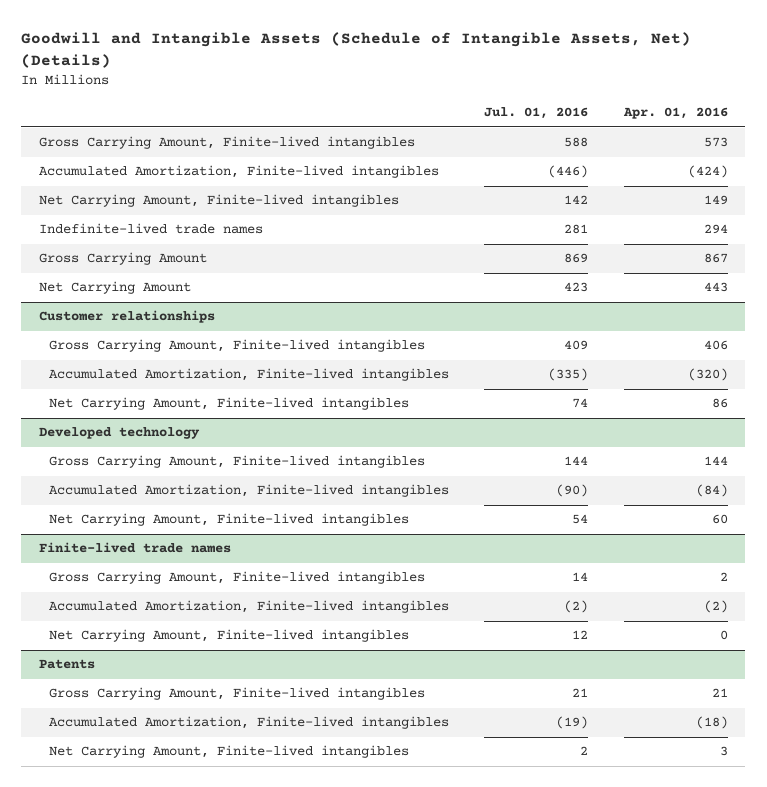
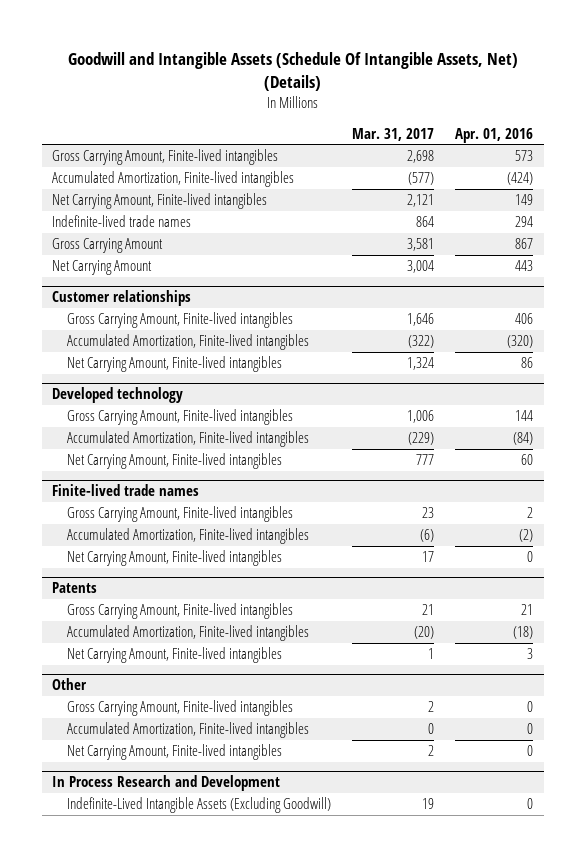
- Goodwill and Intangible Assets (Schedule of Intangible Assets, Net) (Details)
+ Goodwill and Intangible Assets (Schedule Of Intangible Assets, Net) (Details)
- | Jul. 01, 2016 | Apr. 01, 2016
+ | Mar. 31, 2017 | Apr. 01, 2016
+ Other
+ Gross Carrying Amount, Finite-lived intangibles | 2 | 0
+ Accumulated Amortization, Finite-lived intangibles | 0 | 0
+ Net Carrying Amount, Finite-lived intangibles | 2 | 0
+ In Process Research and Development
+ Indefinite-Lived Intangible Assets (Excluding Goodwill) | 19 | 0

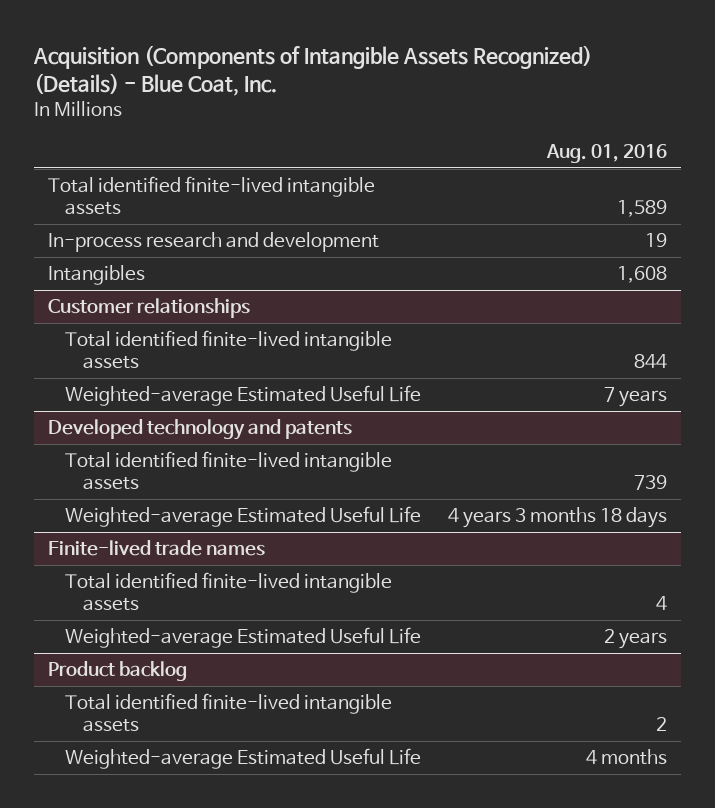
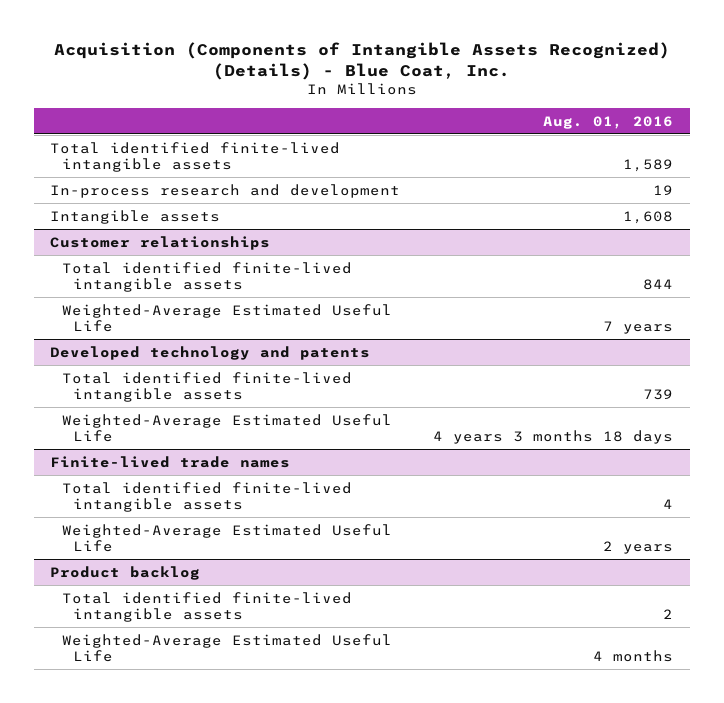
- Intangibles | 1,608
+ Intangible assets | 1,608
@ Customer relationships
- Weighted-average Estimated Useful Life | 7 years
+ Weighted-Average Estimated Useful Life | 7 years
@ Developed technology and patents
- Weighted-average Estimated Useful Life | 4 years 3 months 18 days
+ Weighted-Average Estimated Useful Life | 4 years 3 months 18 days
@ Finite-lived trade names
- Weighted-average Estimated Useful Life | 2 years
+ Weighted-Average Estimated Useful Life | 2 years
@ Product backlog
- Weighted-average Estimated Useful Life | 4 months
+ Weighted-Average Estimated Useful Life | 4 months

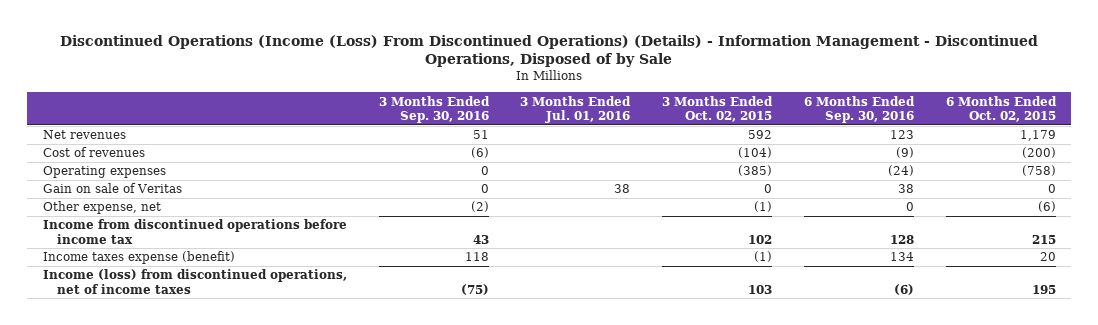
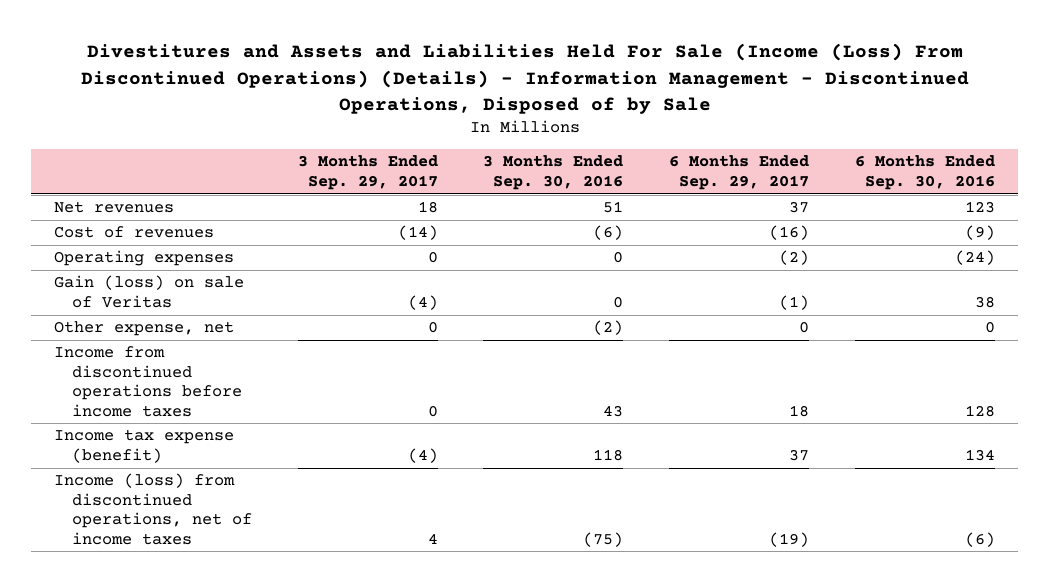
- Discontinued Operations (Income (Loss) From Discontinued Operations) (Details) - Information Management - Discontinued Operations, Disposed of by Sale
+ Divestitures and Assets and Liabilities Held For Sale (Income (Loss) From Discontinued Operations) (Details) - Information Management - Discontinued Operations, Disposed of by Sale
- | 3 Months Ended Sep. 30, 2016 | 3 Months Ended Jul. 01, 2016 | 3 Months Ended Oct. 02, 2015 | 6 Months Ended Sep. 30, 2016 | 6 Months Ended Oct. 02, 2015
+ | 3 Months Ended Sep. 29, 2017 | 3 Months Ended Sep. 30, 2016 | 6 Months Ended Sep. 29, 2017 | 6 Months Ended Sep. 30, 2016
- Gain on sale of Veritas | 0 | 38 | 0 | 38 | 0
+ Gain (loss) on sale of Veritas | (4) | 0 | (1) | 38
- Income from discontinued operations before income tax | 43 | | 102 | 128 | 215
- Income taxes expense (benefit) | 118 | | (1) | 134 | 20
+ Income from discontinued operations before income taxes | 0 | 43 | 18 | 128
+ Income tax expense (benefit) | (4) | 118 | 37 | 134

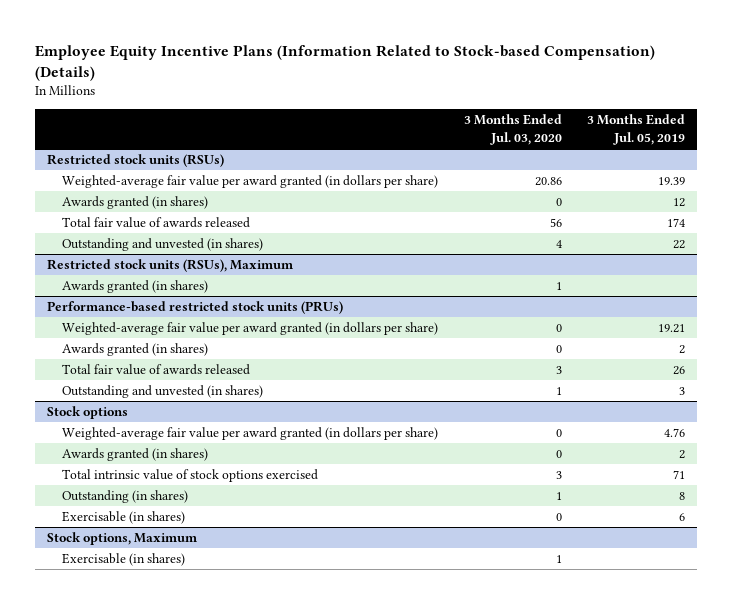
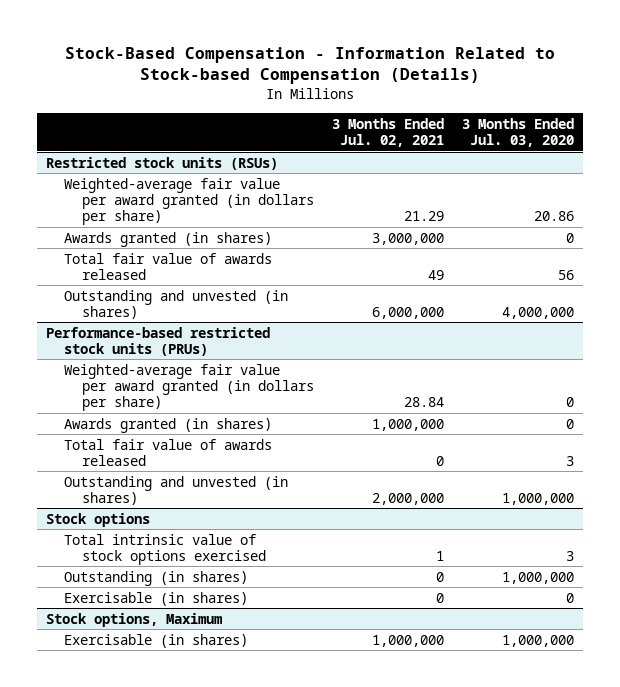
- Employee Equity Incentive Plans (Information Related to Stock-based Compensation) (Details)
+ Stock-Based Compensation - Information Related to Stock-based Compensation (Details)
- | 3 Months Ended Jul. 03, 2020 | 3 Months Ended Jul. 05, 2019
+ | 3 Months Ended Jul. 02, 2021 | 3 Months Ended Jul. 03, 2020
@ Restricted stock units (RSUs)
- Outstanding and unvested (in shares) | 4 | 22
- Restricted stock units (RSUs), Maximum
- Awards granted (in shares) | 1 |
@ Restricted stock units (RSUs)
+ Outstanding and unvested (in shares) | 6,000,000 | 4,000,000
@ Performance-based restricted stock units (PRUs)
- Outstanding and unvested (in shares) | 1 | 3
+ Outstanding and unvested (in shares) | 2,000,000 | 1,000,000
@ Stock options
- Weighted-average fair value per award granted (in dollars per share) | 0 | 4.76
- Awards granted (in shares) | 0 | 2
- Outstanding (in shares) | 1 | 8
+ Outstanding (in shares) | 0 | 1,000,000
@ Stock options, Maximum
- Exercisable (in shares) | 1 |
+ Exercisable (in shares) | 1,000,000 | 1,000,000

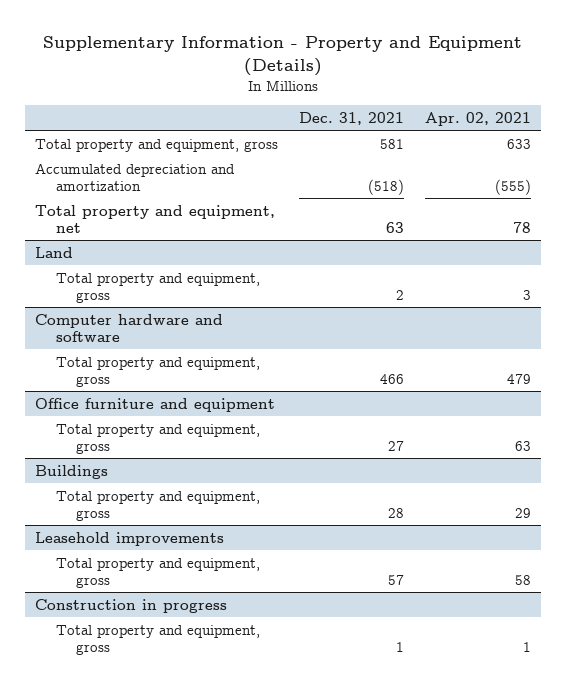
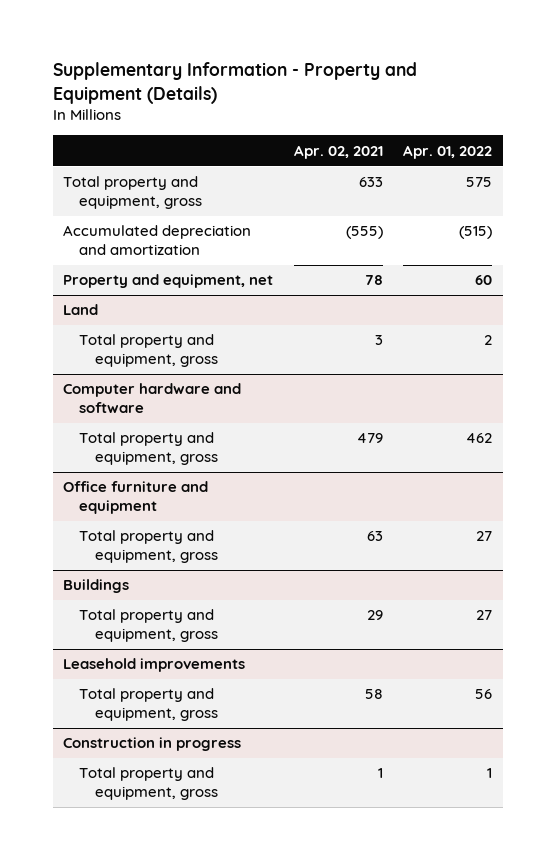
- | Dec. 31, 2021 | Apr. 02, 2021
+ | Apr. 02, 2021 | Apr. 01, 2022
- Total property and equipment, net | 63 | 78
+ Property and equipment, net | 78 | 60

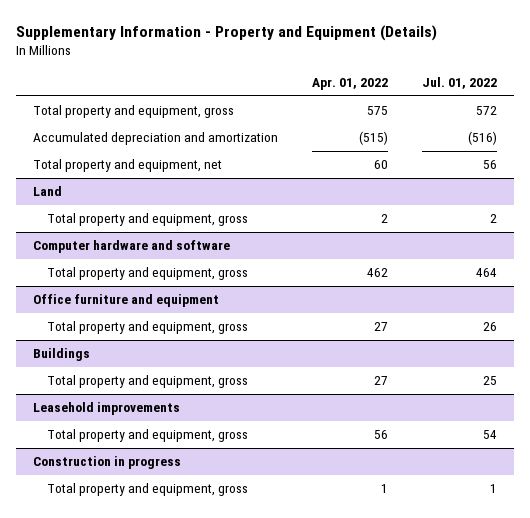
- | Apr. 02, 2021 | Apr. 01, 2022
+ | Apr. 01, 2022 | Jul. 01, 2022
- Property and equipment, net | 78 | 60
+ Total property and equipment, net | 60 | 56

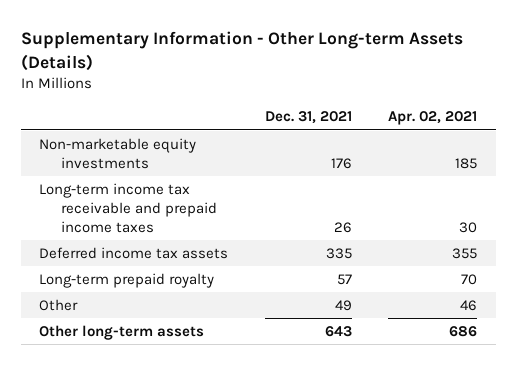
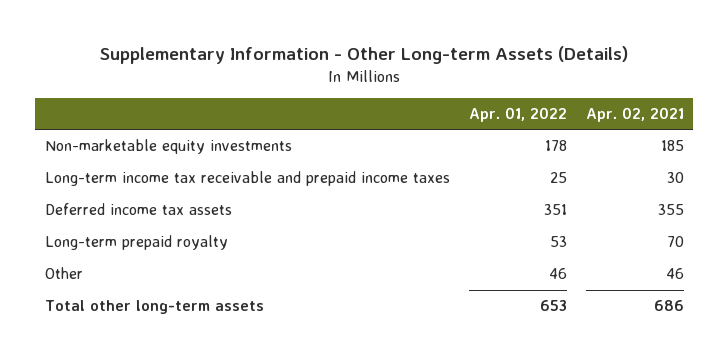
- | Dec. 31, 2021 | Apr. 02, 2021
+ | Apr. 01, 2022 | Apr. 02, 2021
- Other long-term assets | 643 | 686
+ Total other long-term assets | 653 | 686

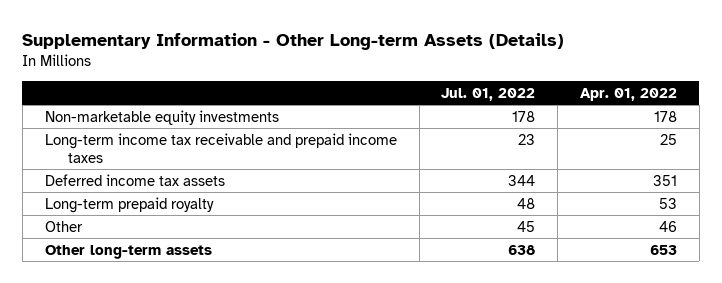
- | Apr. 01, 2022 | Apr. 02, 2021
+ | Jul. 01, 2022 | Apr. 01, 2022
- Total other long-term assets | 653 | 686
+ Other long-term assets | 638 | 653

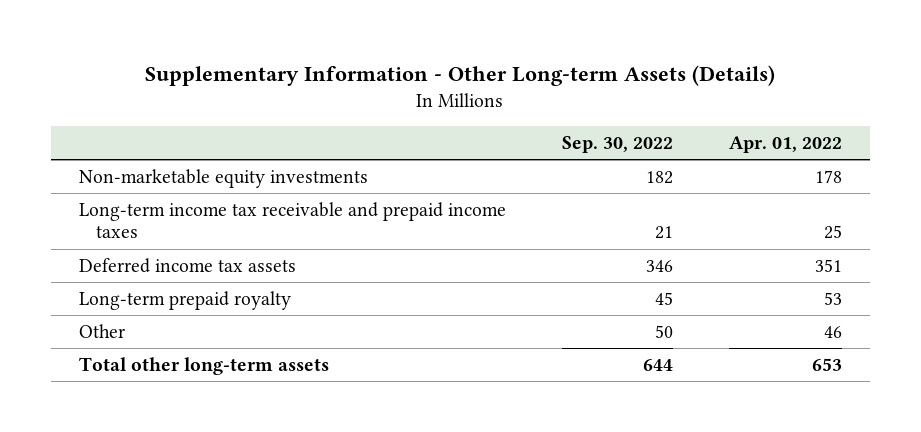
- | Jul. 01, 2022 | Apr. 01, 2022
+ | Sep. 30, 2022 | Apr. 01, 2022
- Other long-term assets | 638 | 653
+ Total other long-term assets | 644 | 653

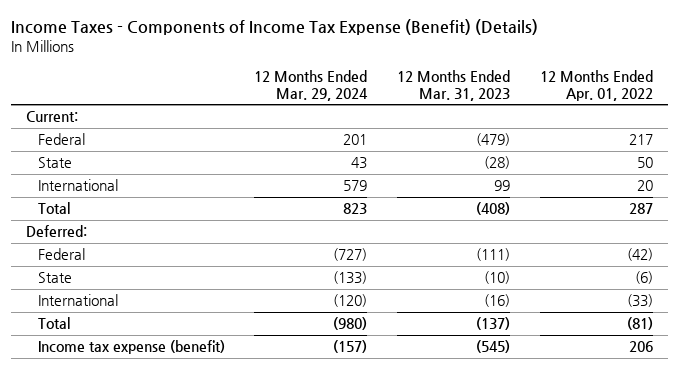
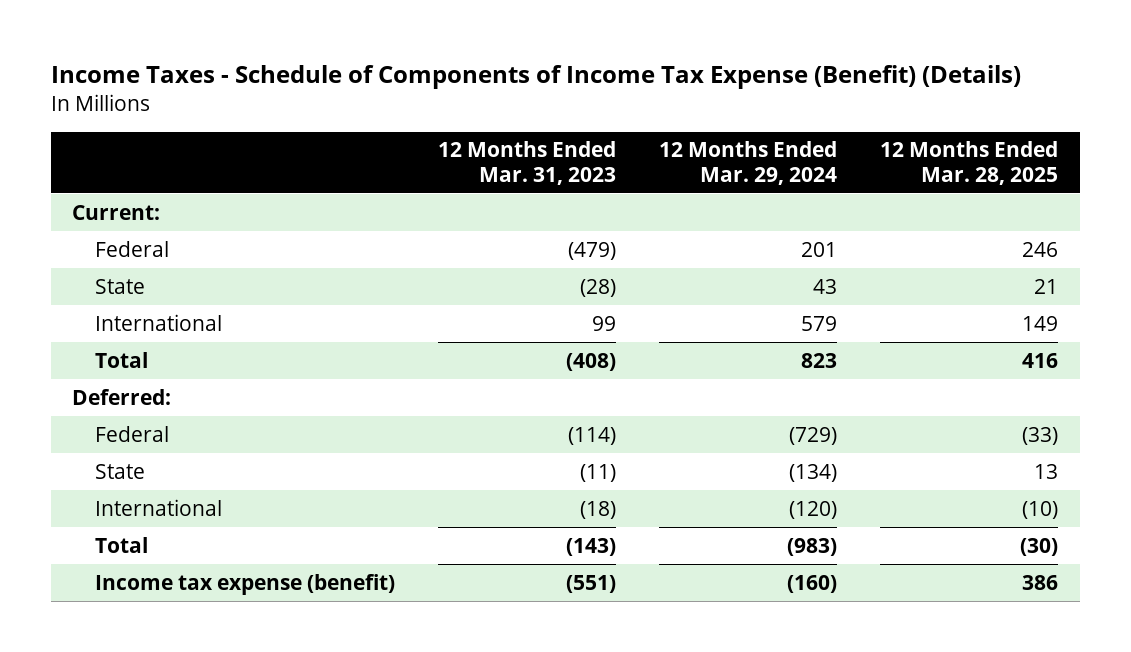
- Income Taxes - Components of Income Tax Expense (Benefit) (Details)
+ Income Taxes - Schedule of Components of Income Tax Expense (Benefit) (Details)
- | 12 Months Ended Mar. 29, 2024 | 12 Months Ended Mar. 31, 2023 | 12 Months Ended Apr. 01, 2022
+ | 12 Months Ended Mar. 31, 2023 | 12 Months Ended Mar. 29, 2024 | 12 Months Ended Mar. 28, 2025
- Federal | (727) | (111) | (42)
- State | (133) | (10) | (6)
- International | (120) | (16) | (33)
- Total | (980) | (137) | (81)
- Income tax expense (benefit) | (157) | (545) | 206
+ Federal | (114) | (729) | (33)
+ State | (11) | (134) | 13
+ International | (18) | (120) | (10)
+ Total | (143) | (983) | (30)
+ Income tax expense (benefit) | (551) | (160) | 386

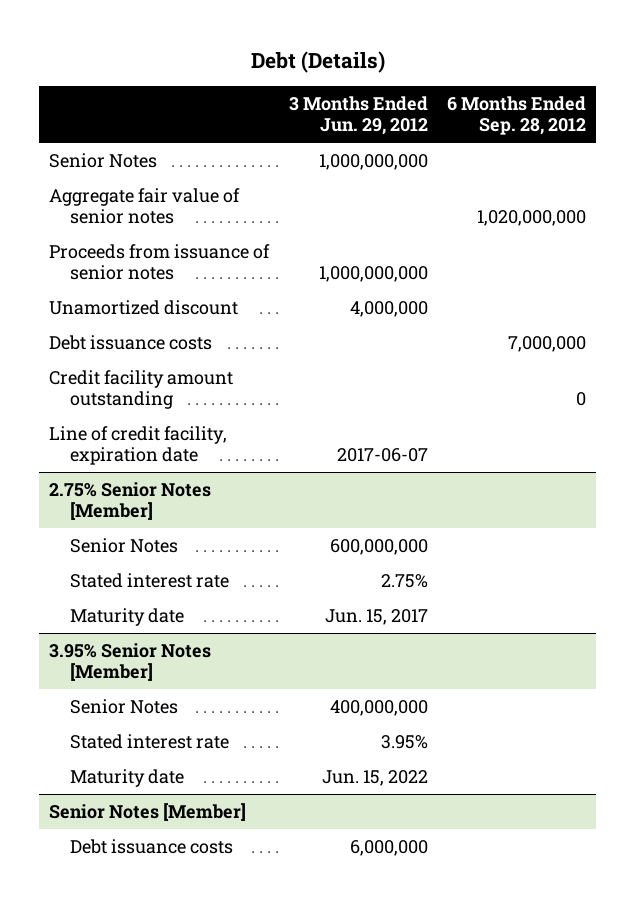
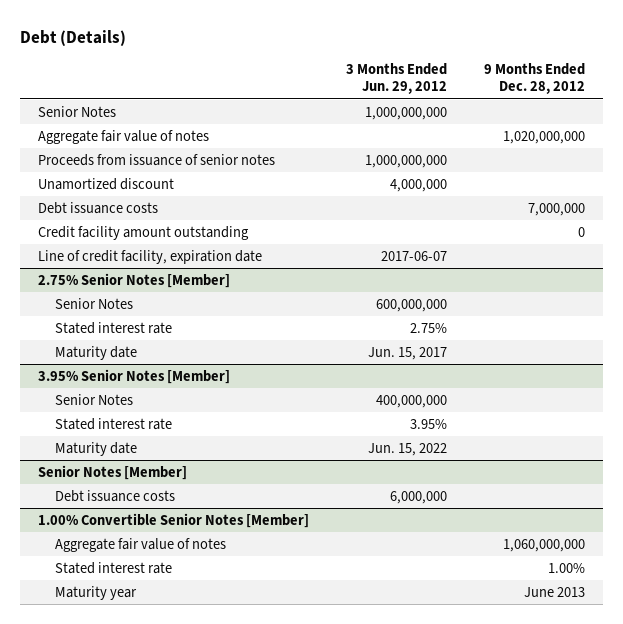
- | 3 Months Ended Jun. 29, 2012 | 6 Months Ended Sep. 28, 2012
+ | 3 Months Ended Jun. 29, 2012 | 9 Months Ended Dec. 28, 2012
- Aggregate fair value of senior notes | | 1,020,000,000
+ Aggregate fair value of notes | | 1,020,000,000
+ 1.00% Convertible Senior Notes [Member]
+ Aggregate fair value of notes | | 1,060,000,000
+ Stated interest rate | | 1.00%
+ Maturity year | | June 2013

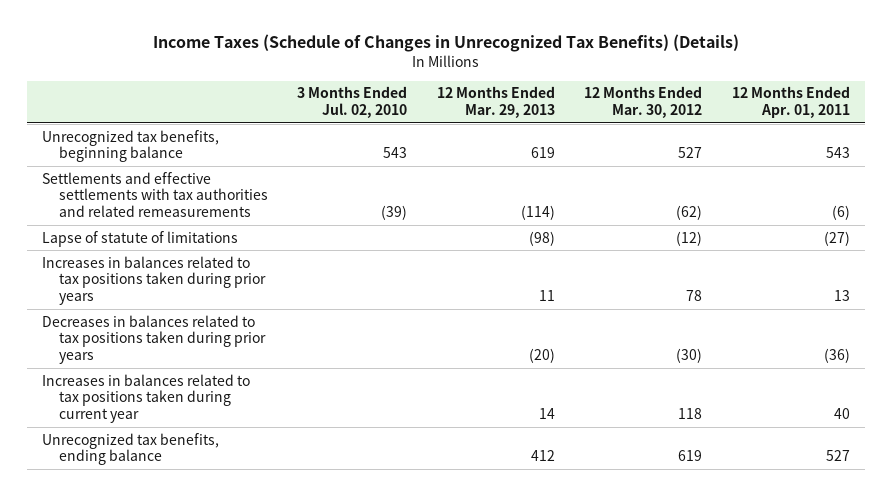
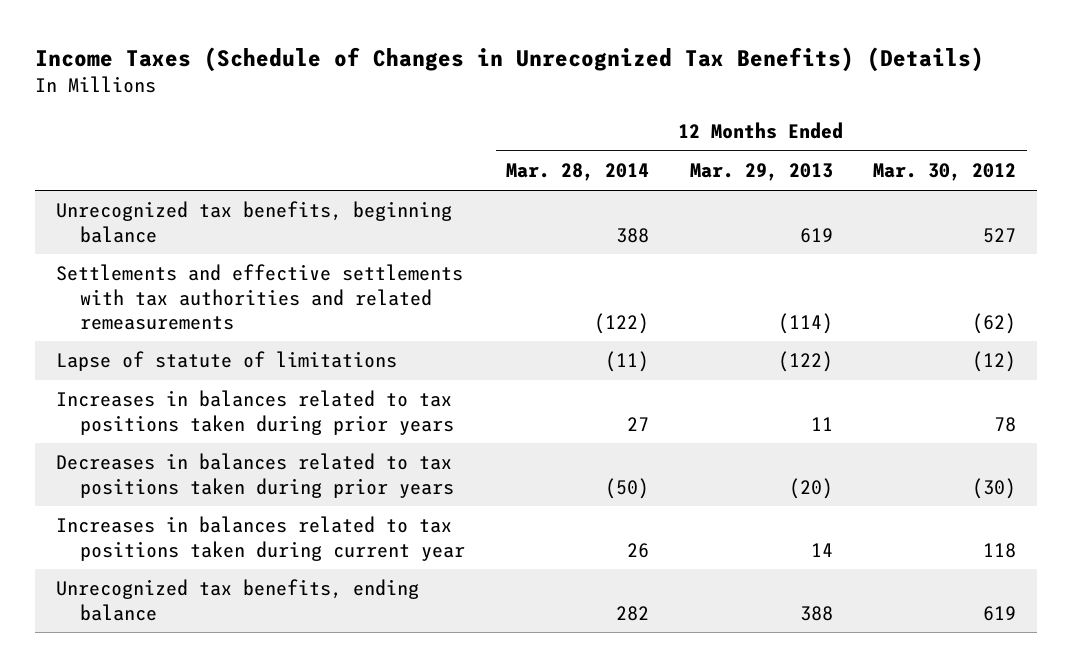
- | 3 Months Ended Jul. 02, 2010 | 12 Months Ended Mar. 29, 2013 | 12 Months Ended Mar. 30, 2012 | 12 Months Ended Apr. 01, 2011
+ | 12 Months Ended Mar. 28, 2014 | 12 Months Ended Mar. 29, 2013 | 12 Months Ended Mar. 30, 2012
- Lapse of statute of limitations | | (98) | (12) | (27)
+ Lapse of statute of limitations | (11) | (122) | (12)
- Unrecognized tax benefits, ending balance | | 412 | 619 | 527
+ Unrecognized tax benefits, ending balance | 282 | 388 | 619

